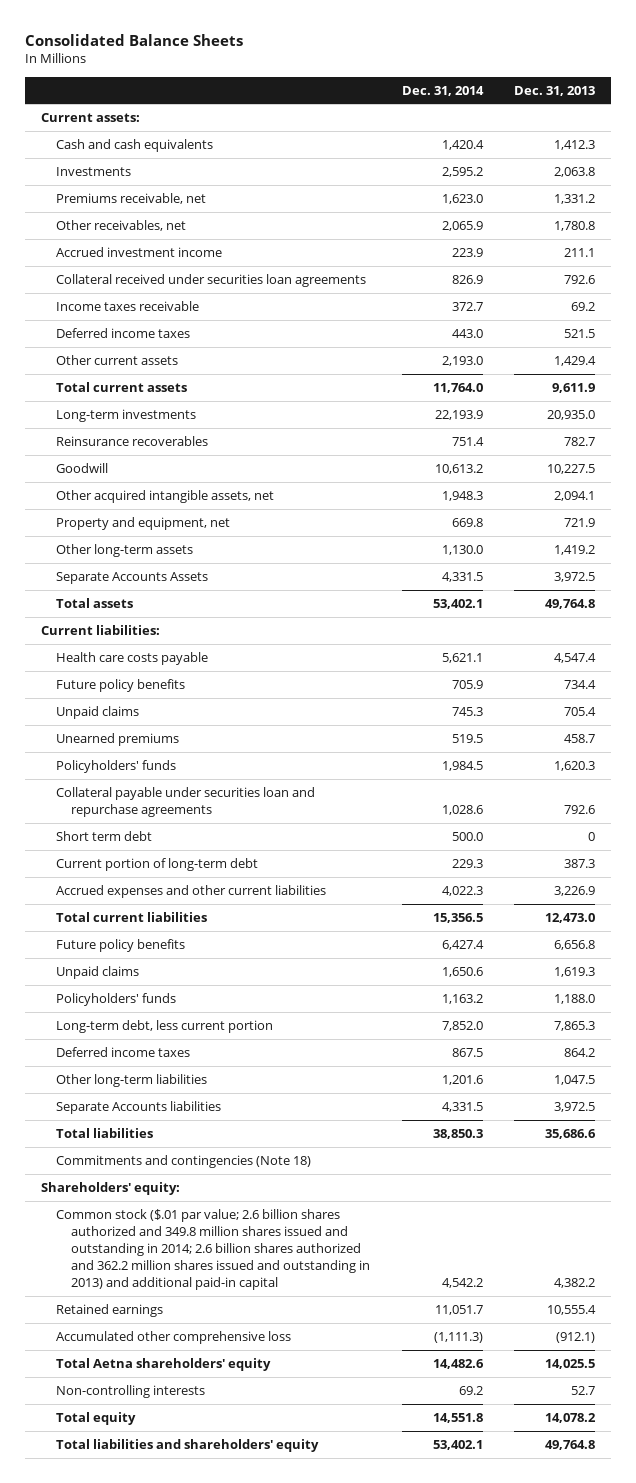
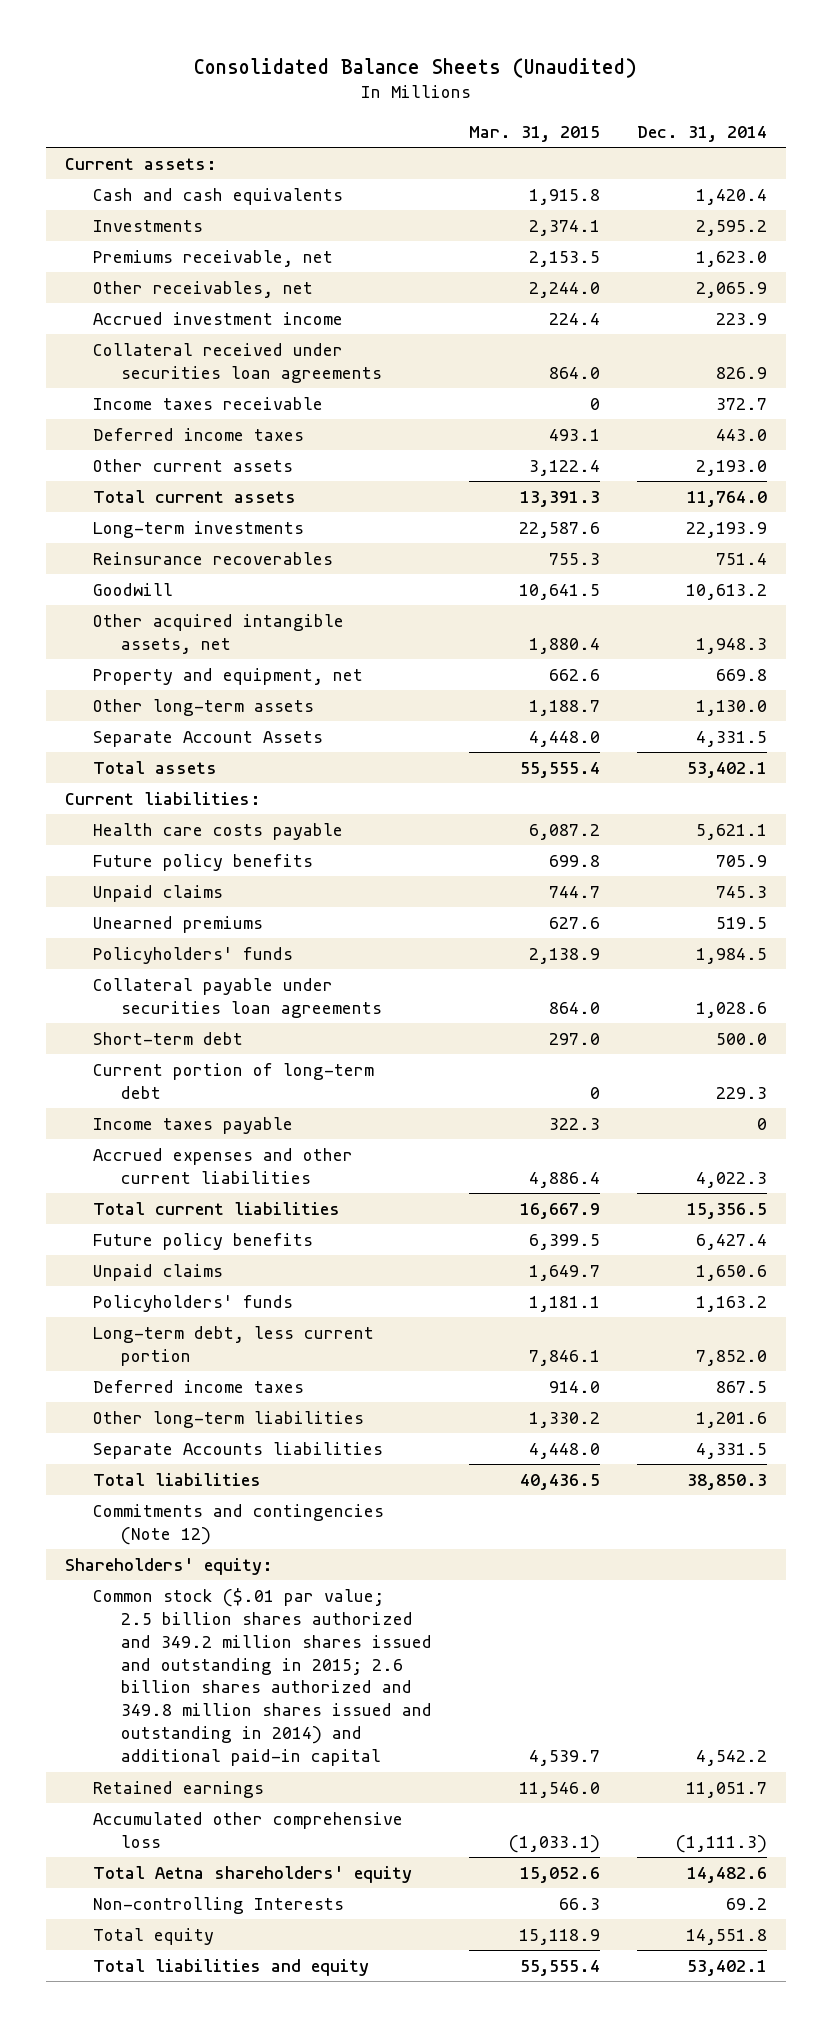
- Consolidated Balance Sheets
+ Consolidated Balance Sheets (Unaudited)
- | Dec. 31, 2014 | Dec. 31, 2013
+ | Mar. 31, 2015 | Dec. 31, 2014
- Separate Accounts Assets | 4,331.5 | 3,972.5
+ Separate Account Assets | 4,448.0 | 4,331.5
- Collateral payable under securities loan and repurchase agreements | 1,028.6 | 792.6
- Short term debt | 500.0 | 0
+ Collateral payable under securities loan agreements | 864.0 | 1,028.6
+ Short-term debt | 297.0 | 500.0
+ Income taxes payable | 322.3 | 0
- Commitments and contingencies (Note 18)
+ Commitments and contingencies (Note 12)
- Common stock ($.01 par value; 2.6 billion shares authorized and 349.8 million shares issued and outstanding in 2014; 2.6 billion shares authorized and 362.2 million shares issued and outstanding in 2013) and additional paid-in capital | 4,542.2 | 4,382.2
+ Common stock ($.01 par value; 2.5 billion shares authorized and 349.2 million shares issued and outstanding in 2015; 2.6 billion shares authorized and 349.8 million shares issued and outstanding in 2014) and additional paid-in capital | 4,539.7 | 4,542.2
- Non-controlling interests | 69.2 | 52.7
+ Non-controlling Interests | 66.3 | 69.2
- Total liabilities and shareholders' equity | 53,402.1 | 49,764.8
+ Total liabilities and equity | 55,555.4 | 53,402.1

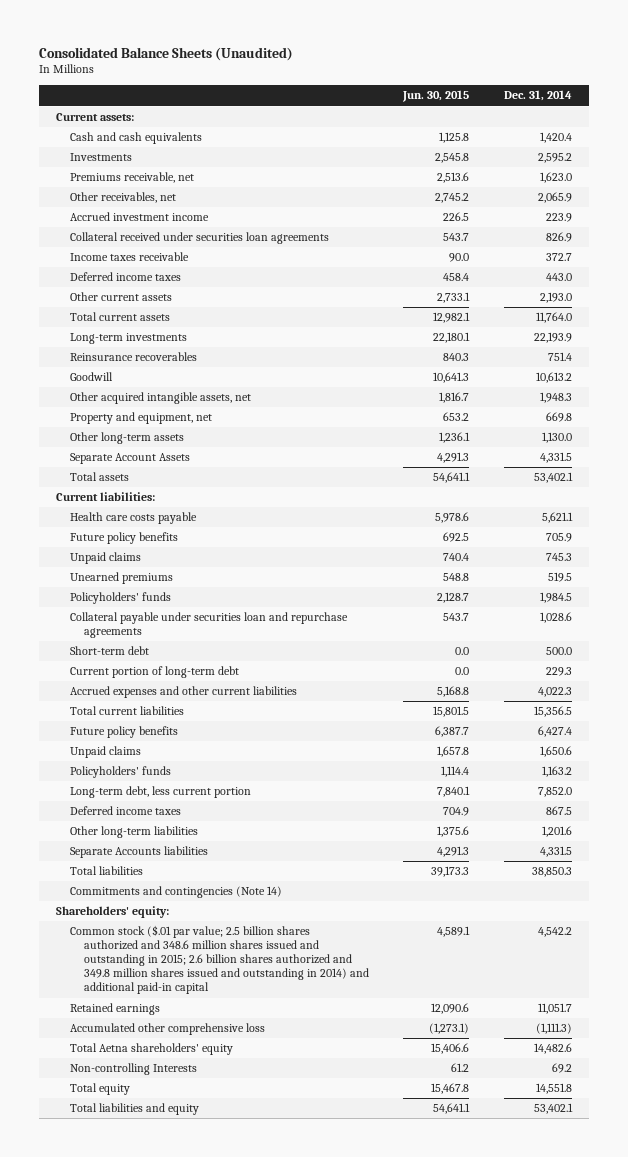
- | Mar. 31, 2015 | Dec. 31, 2014
+ | Jun. 30, 2015 | Dec. 31, 2014
- Collateral payable under securities loan agreements | 864.0 | 1,028.6
+ Collateral payable under securities loan and repurchase agreements | 543.7 | 1,028.6
- Income taxes payable | 322.3 | 0
- Commitments and contingencies (Note 12)
+ Commitments and contingencies (Note 14)
- Common stock ($.01 par value; 2.5 billion shares authorized and 349.2 million shares issued and outstanding in 2015; 2.6 billion shares authorized and 349.8 million shares issued and outstanding in 2014) and additional paid-in capital | 4,539.7 | 4,542.2
+ Common stock ($.01 par value; 2.5 billion shares authorized and 348.6 million shares issued and outstanding in 2015; 2.6 billion shares authorized and 349.8 million shares issued and outstanding in 2014) and additional paid-in capital | 4,589.1 | 4,542.2

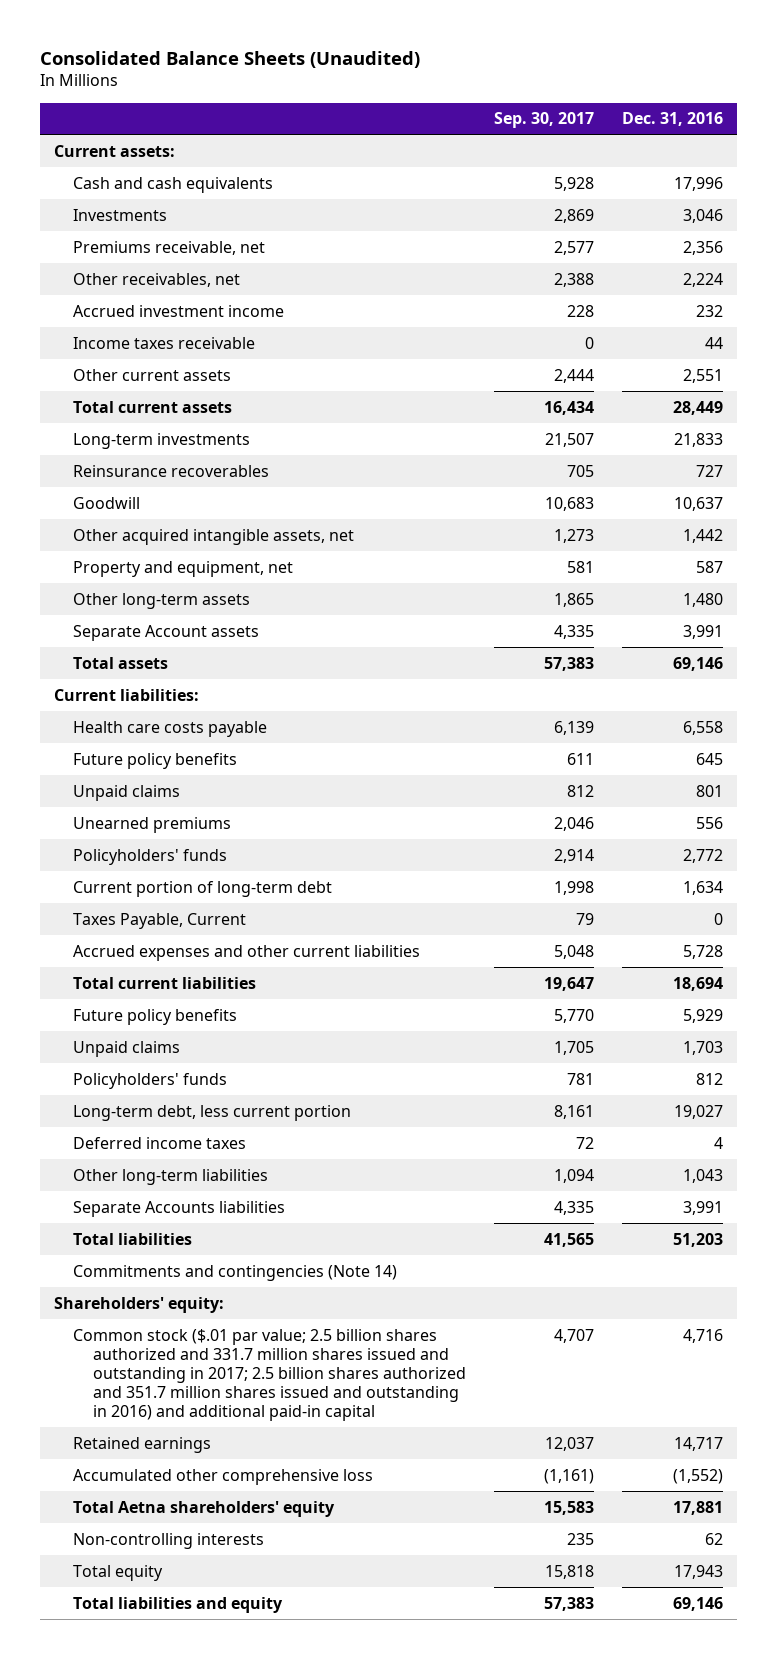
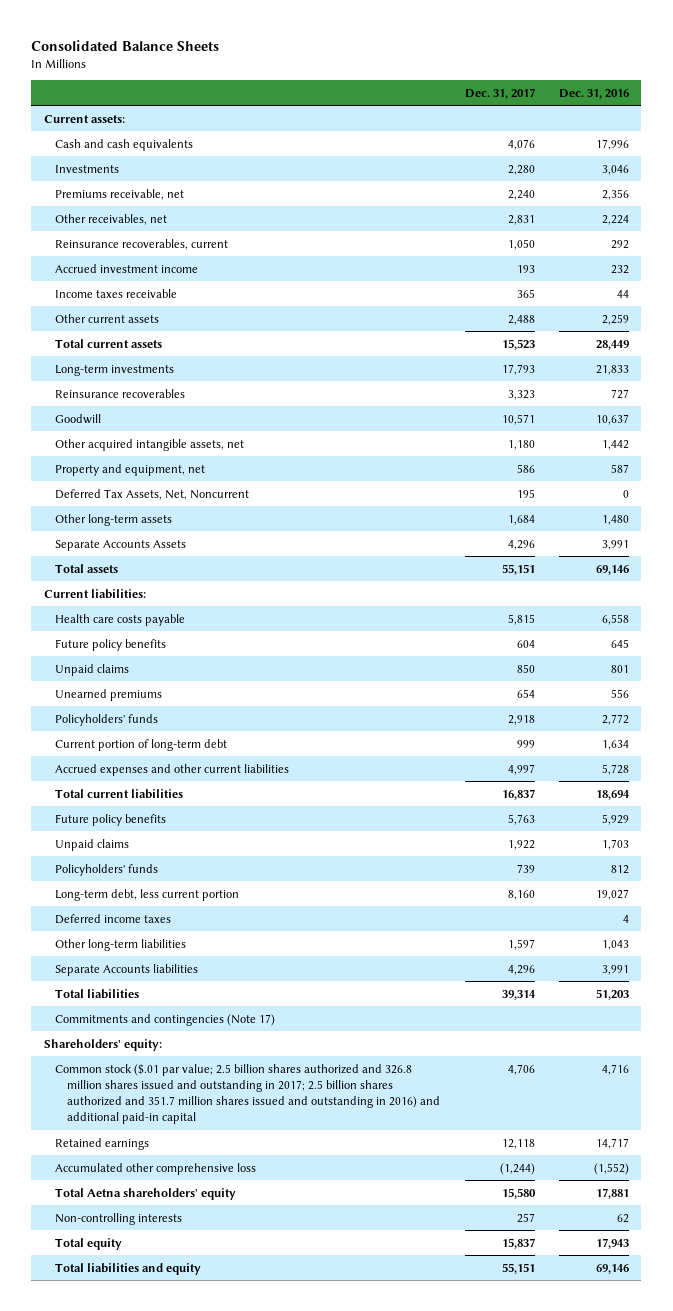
- Consolidated Balance Sheets (Unaudited)
+ Consolidated Balance Sheets
- | Sep. 30, 2017 | Dec. 31, 2016
+ | Dec. 31, 2017 | Dec. 31, 2016
+ Reinsurance recoverables, current | 1,050 | 292
- Other current assets | 2,444 | 2,551
+ Other current assets | 2,488 | 2,259
+ Deferred Tax Assets, Net, Noncurrent | 195 | 0
- Separate Account assets | 4,335 | 3,991
+ Separate Accounts Assets | 4,296 | 3,991
- Taxes Payable, Current | 79 | 0
- Commitments and contingencies (Note 14)
+ Commitments and contingencies (Note 17)
- Common stock ($.01 par value; 2.5 billion shares authorized and 331.7 million shares issued and outstanding in 2017; 2.5 billion shares authorized and 351.7 million shares issued and outstanding in 2016) and additional paid-in capital | 4,707 | 4,716
+ Common stock ($.01 par value; 2.5 billion shares authorized and 326.8 million shares issued and outstanding in 2017; 2.5 billion shares authorized and 351.7 million shares issued and outstanding in 2016) and additional paid-in capital | 4,706 | 4,716

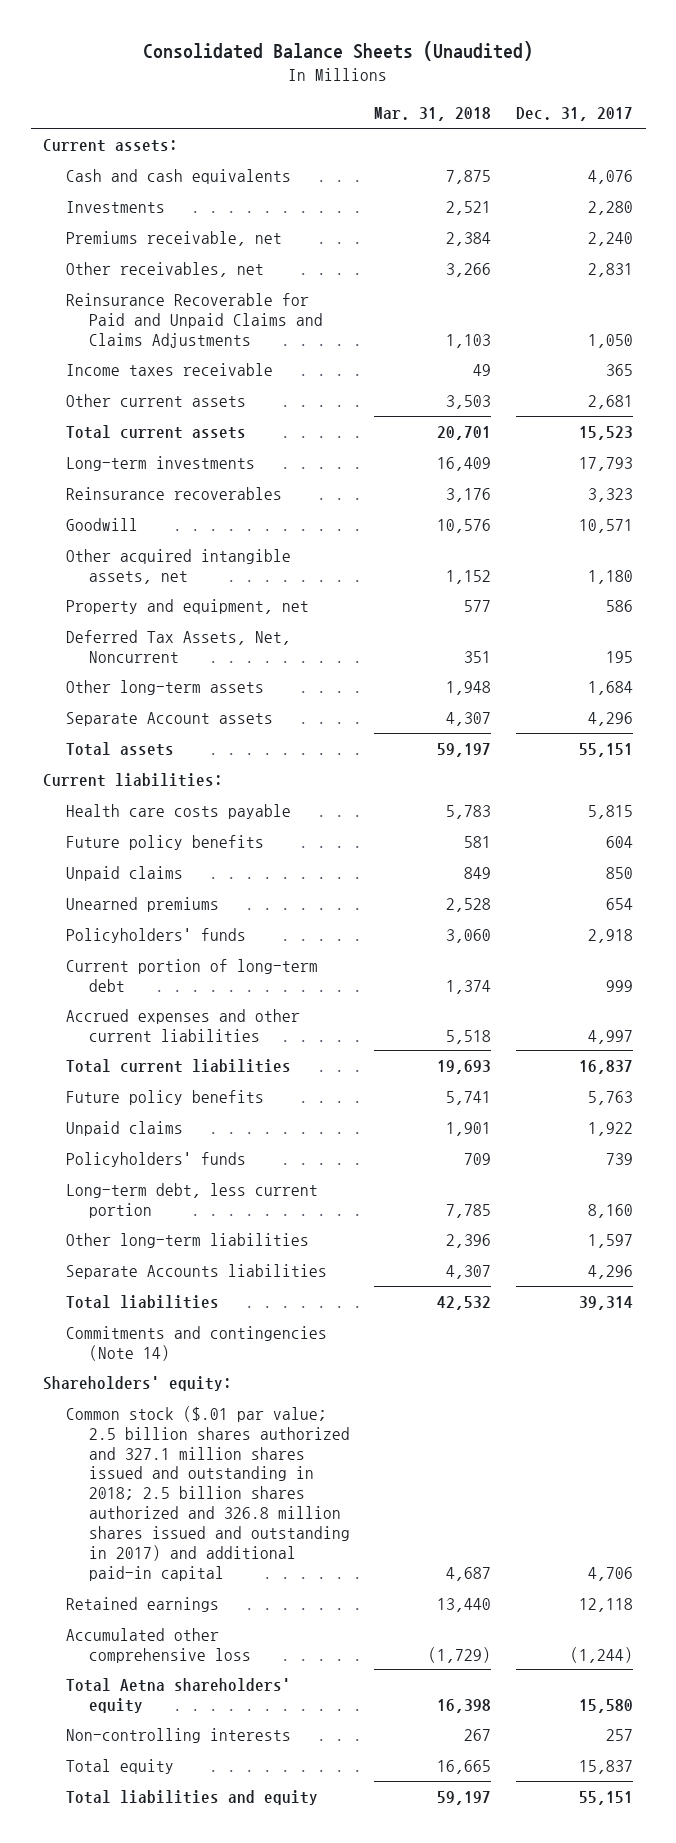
- Consolidated Balance Sheets
+ Consolidated Balance Sheets (Unaudited)
- | Dec. 31, 2017 | Dec. 31, 2016
+ | Mar. 31, 2018 | Dec. 31, 2017
- Reinsurance recoverables, current | 1,050 | 292
- Accrued investment income | 193 | 232
+ Reinsurance Recoverable for Paid and Unpaid Claims and Claims Adjustments | 1,103 | 1,050
- Other current assets | 2,488 | 2,259
+ Other current assets | 3,503 | 2,681
- Separate Accounts Assets | 4,296 | 3,991
+ Separate Account assets | 4,307 | 4,296
- Deferred income taxes | | 4
- Commitments and contingencies (Note 17)
+ Commitments and contingencies (Note 14)
- Common stock ($.01 par value; 2.5 billion shares authorized and 326.8 million shares issued and outstanding in 2017; 2.5 billion shares authorized and 351.7 million shares issued and outstanding in 2016) and additional paid-in capital | 4,706 | 4,716
+ Common stock ($.01 par value; 2.5 billion shares authorized and 327.1 million shares issued and outstanding in 2018; 2.5 billion shares authorized and 326.8 million shares issued and outstanding in 2017) and additional paid-in capital | 4,687 | 4,706

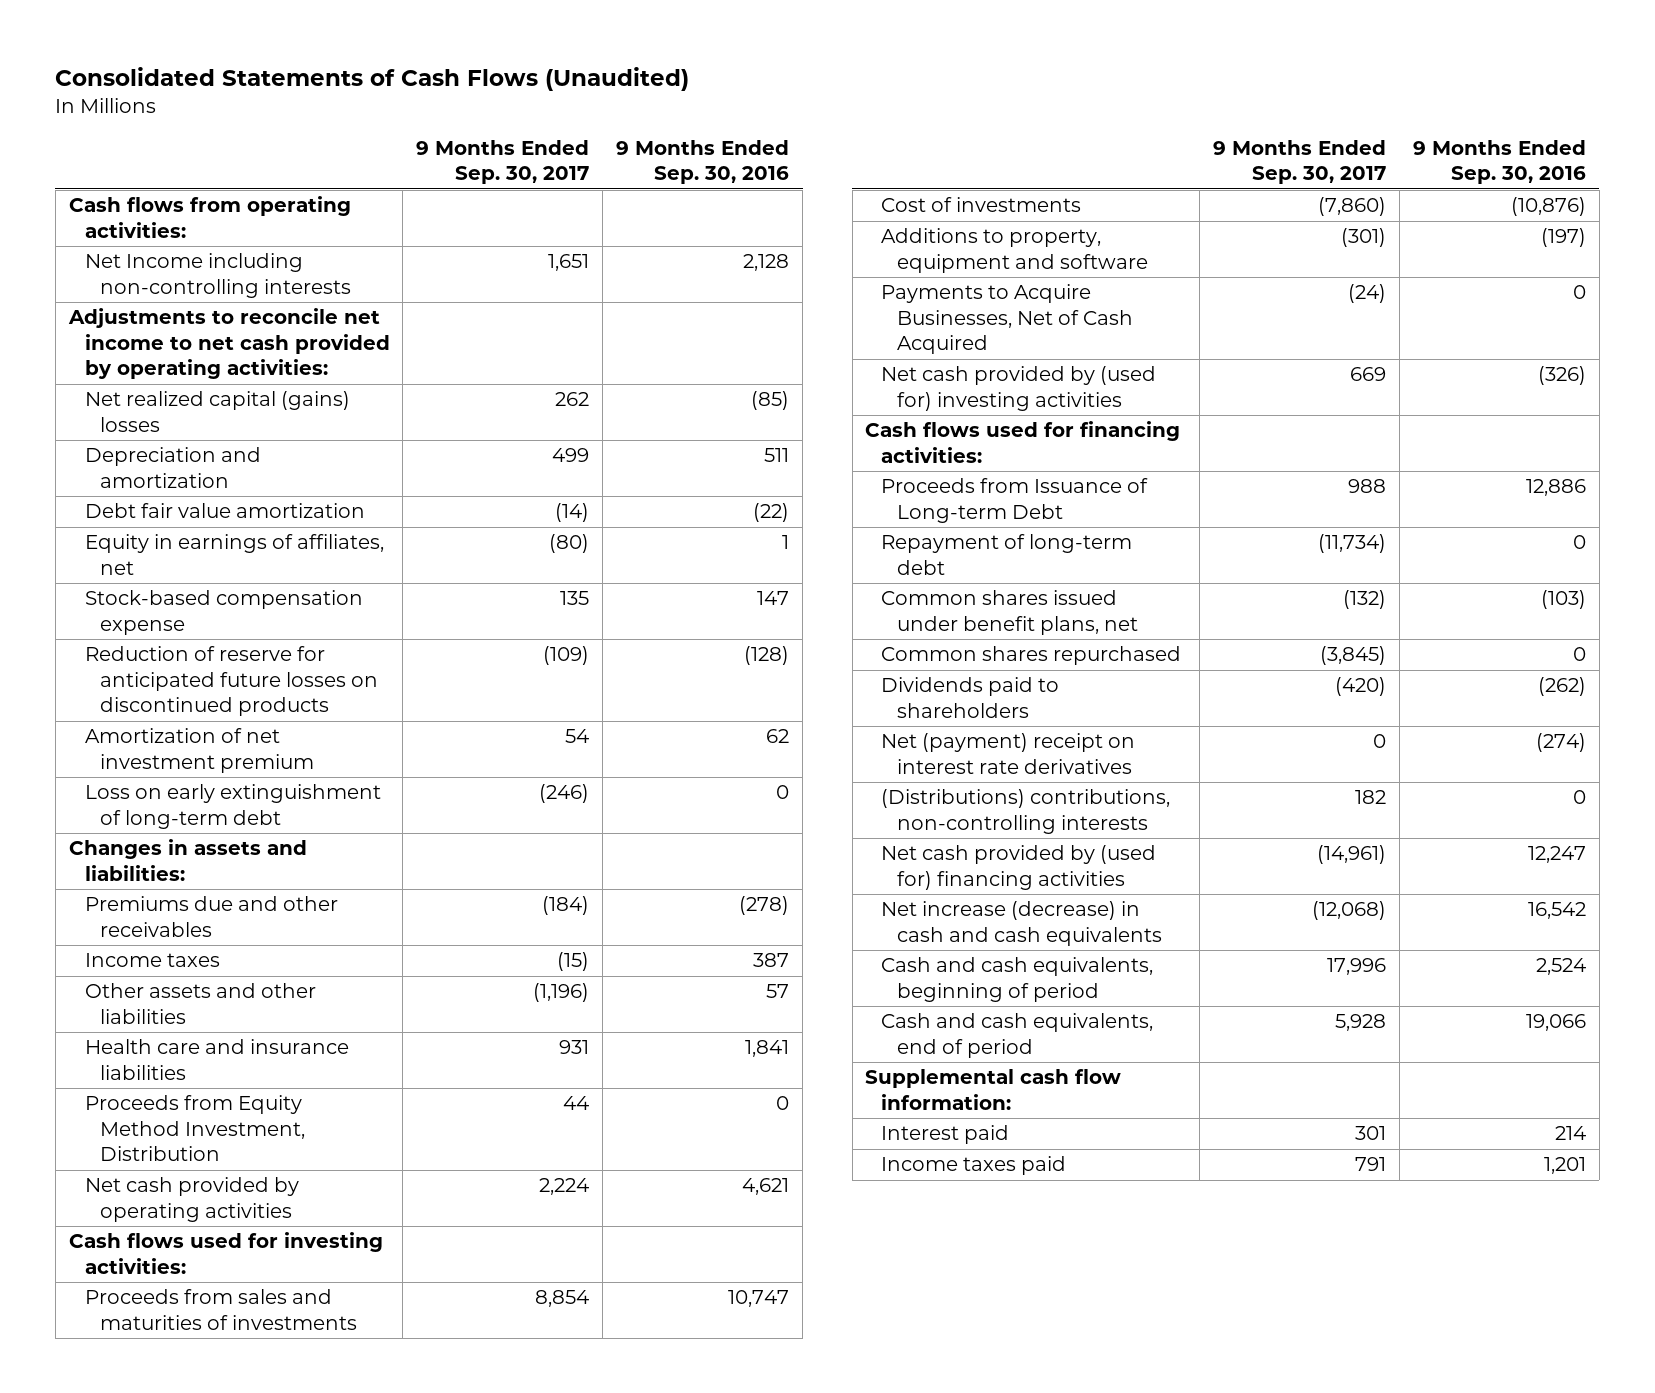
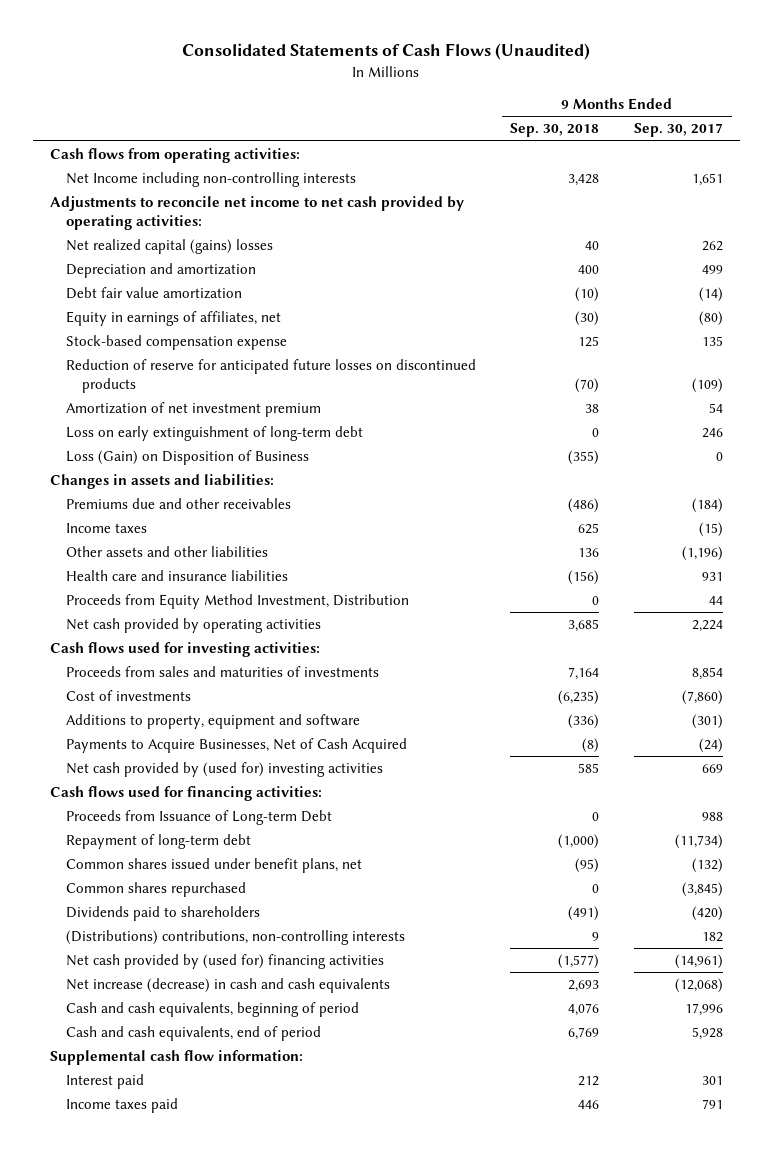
- | 9 Months Ended Sep. 30, 2017 | 9 Months Ended Sep. 30, 2016
+ | 9 Months Ended Sep. 30, 2018 | 9 Months Ended Sep. 30, 2017
- Loss on early extinguishment of long-term debt | (246) | 0
+ Loss on early extinguishment of long-term debt | 0 | 246
+ Loss (Gain) on Disposition of Business | (355) | 0
- Net (payment) receipt on interest rate derivatives | 0 | (274)

